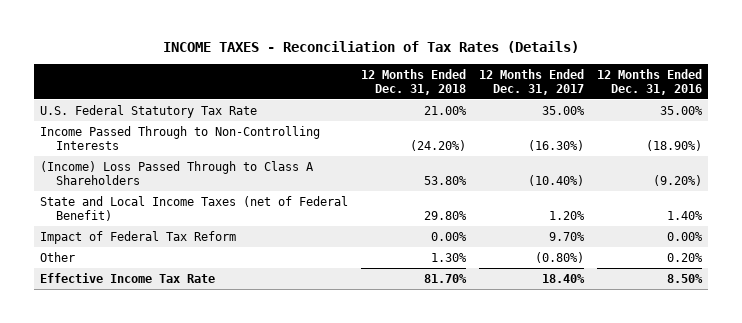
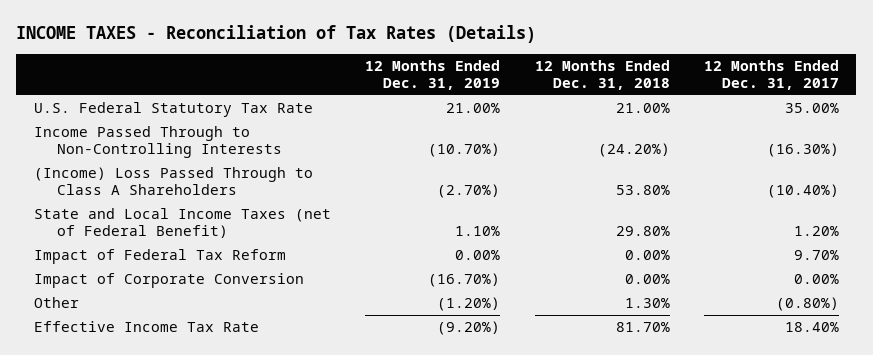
- | 12 Months Ended Dec. 31, 2018 | 12 Months Ended Dec. 31, 2017 | 12 Months Ended Dec. 31, 2016
+ | 12 Months Ended Dec. 31, 2019 | 12 Months Ended Dec. 31, 2018 | 12 Months Ended Dec. 31, 2017
+ Impact of Corporate Conversion | (16.70%) | 0.00% | 0.00%

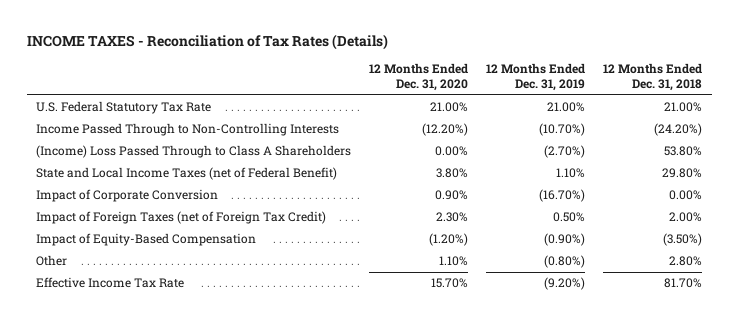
- | 12 Months Ended Dec. 31, 2019 | 12 Months Ended Dec. 31, 2018 | 12 Months Ended Dec. 31, 2017
+ | 12 Months Ended Dec. 31, 2020 | 12 Months Ended Dec. 31, 2019 | 12 Months Ended Dec. 31, 2018
- Impact of Federal Tax Reform | 0.00% | 0.00% | 9.70%
- Other | (1.20%) | 1.30% | (0.80%)
+ Impact of Foreign Taxes (net of Foreign Tax Credit) | 2.30% | 0.50% | 2.00%
+ Impact of Equity-Based Compensation | (1.20%) | (0.90%) | (3.50%)
+ Other | 1.10% | (0.80%) | 2.80%

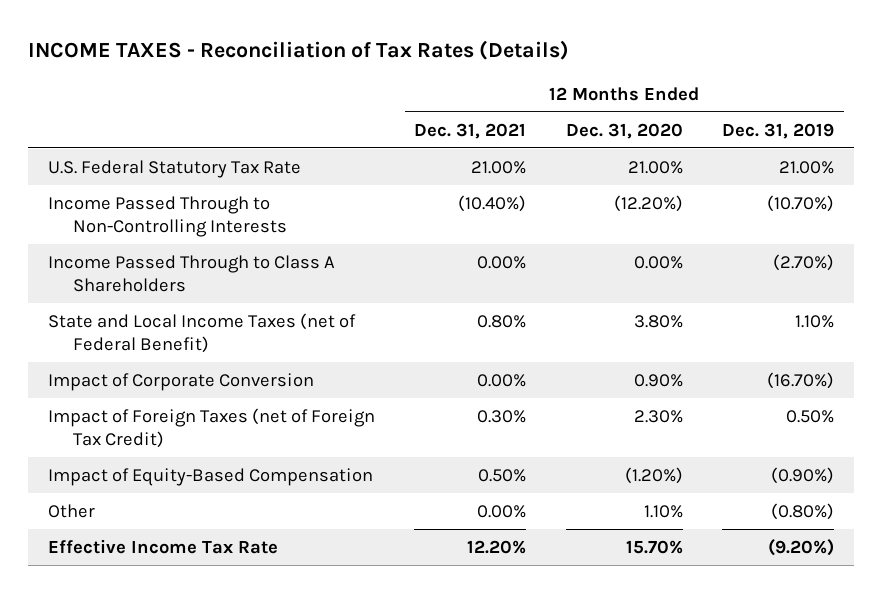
- | 12 Months Ended Dec. 31, 2020 | 12 Months Ended Dec. 31, 2019 | 12 Months Ended Dec. 31, 2018
+ | 12 Months Ended Dec. 31, 2021 | 12 Months Ended Dec. 31, 2020 | 12 Months Ended Dec. 31, 2019
- (Income) Loss Passed Through to Class A Shareholders | 0.00% | (2.70%) | 53.80%
+ Income Passed Through to Class A Shareholders | 0.00% | 0.00% | (2.70%)

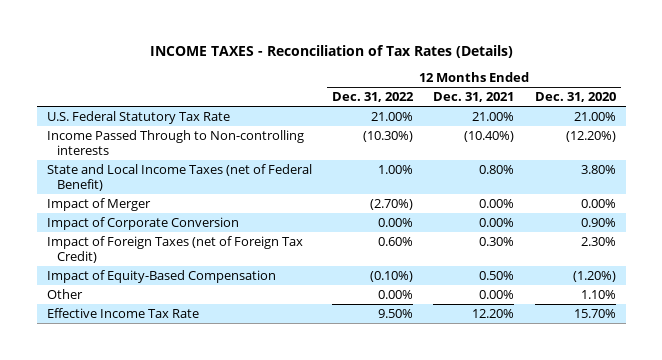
- | 12 Months Ended Dec. 31, 2021 | 12 Months Ended Dec. 31, 2020 | 12 Months Ended Dec. 31, 2019
+ | 12 Months Ended Dec. 31, 2022 | 12 Months Ended Dec. 31, 2021 | 12 Months Ended Dec. 31, 2020
- Income Passed Through to Non-Controlling Interests | (10.40%) | (12.20%) | (10.70%)
- Income Passed Through to Class A Shareholders | 0.00% | 0.00% | (2.70%)
+ Income Passed Through to Non-controlling interests | (10.30%) | (10.40%) | (12.20%)
+ Impact of Merger | (2.70%) | 0.00% | 0.00%

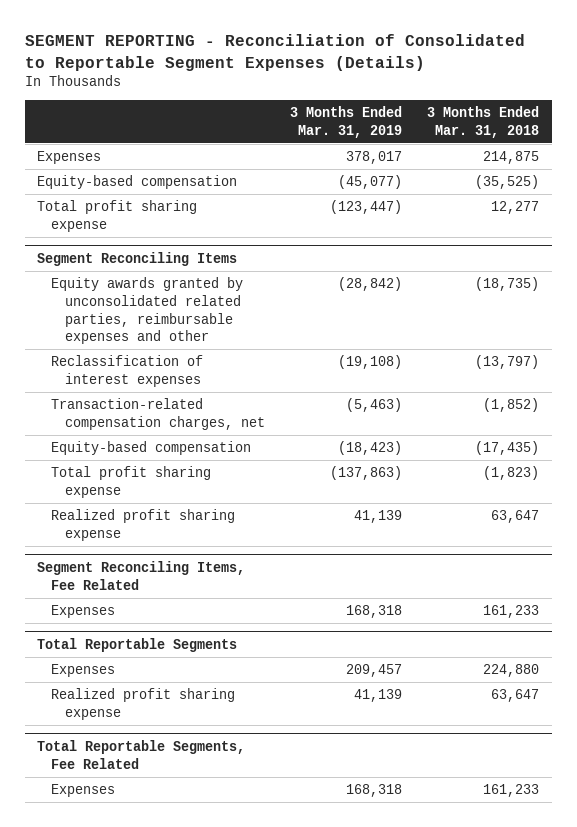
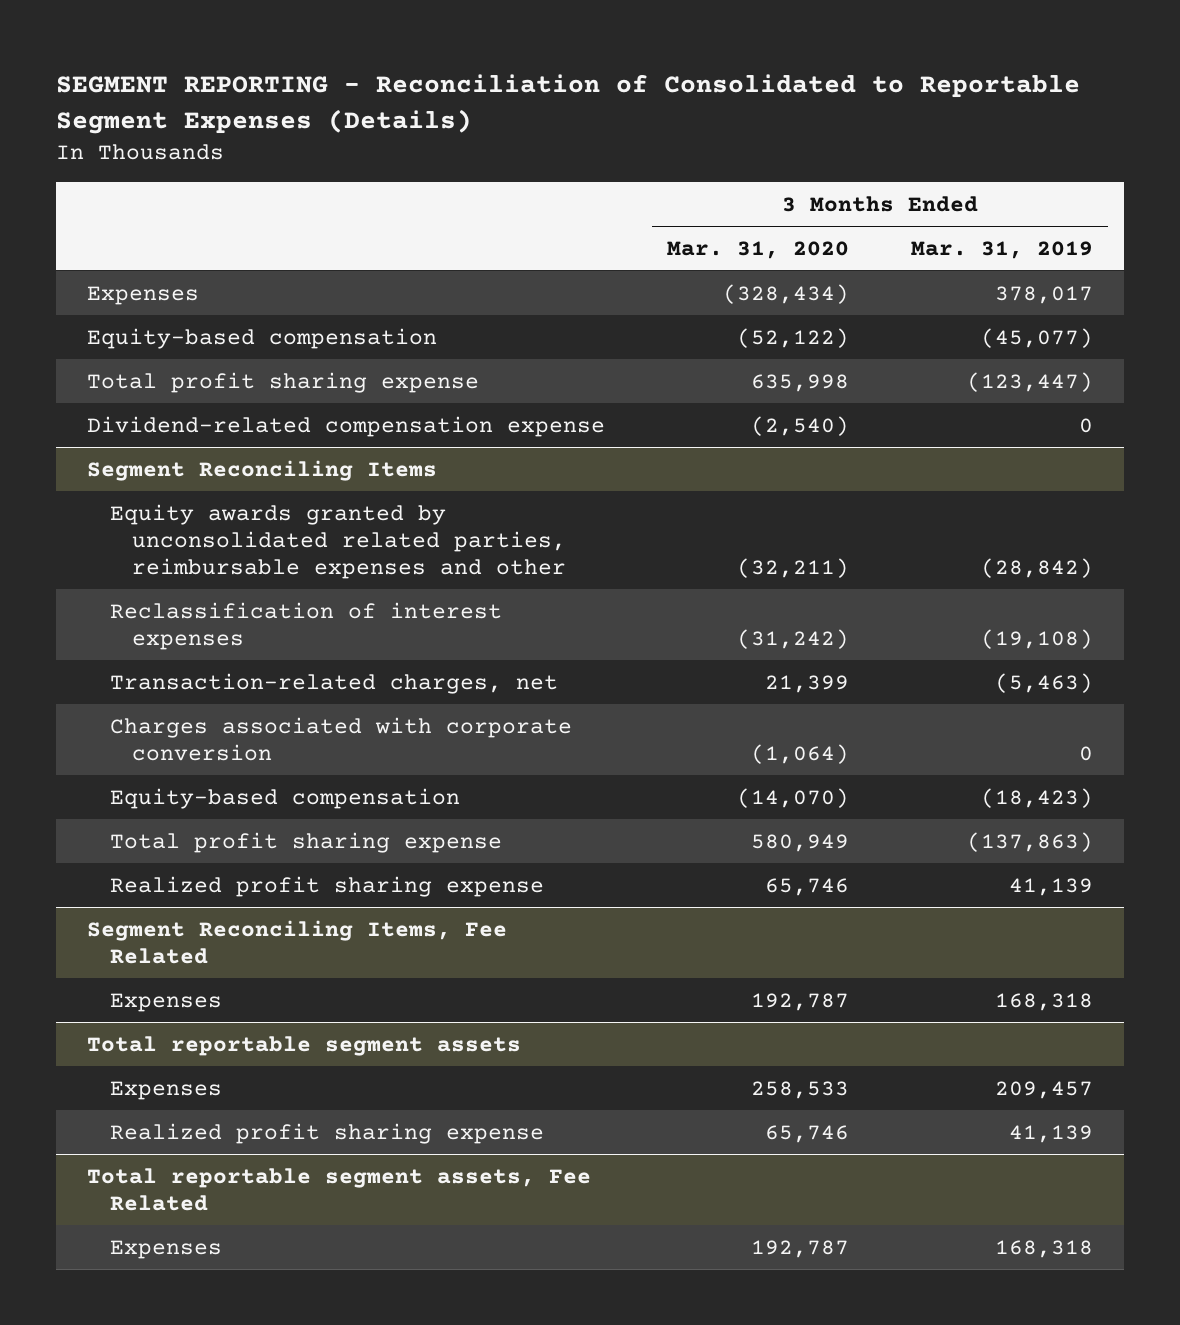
- | 3 Months Ended Mar. 31, 2019 | 3 Months Ended Mar. 31, 2018
+ | 3 Months Ended Mar. 31, 2020 | 3 Months Ended Mar. 31, 2019
+ Dividend-related compensation expense | (2,540) | 0
@ Segment Reconciling Items
- Transaction-related compensation charges, net | (5,463) | (1,852)
+ Transaction-related charges, net | 21,399 | (5,463)
+ Charges associated with corporate conversion | (1,064) | 0
- Total Reportable Segments
+ Total reportable segment assets
- Total Reportable Segments, Fee Related
+ Total reportable segment assets, Fee Related

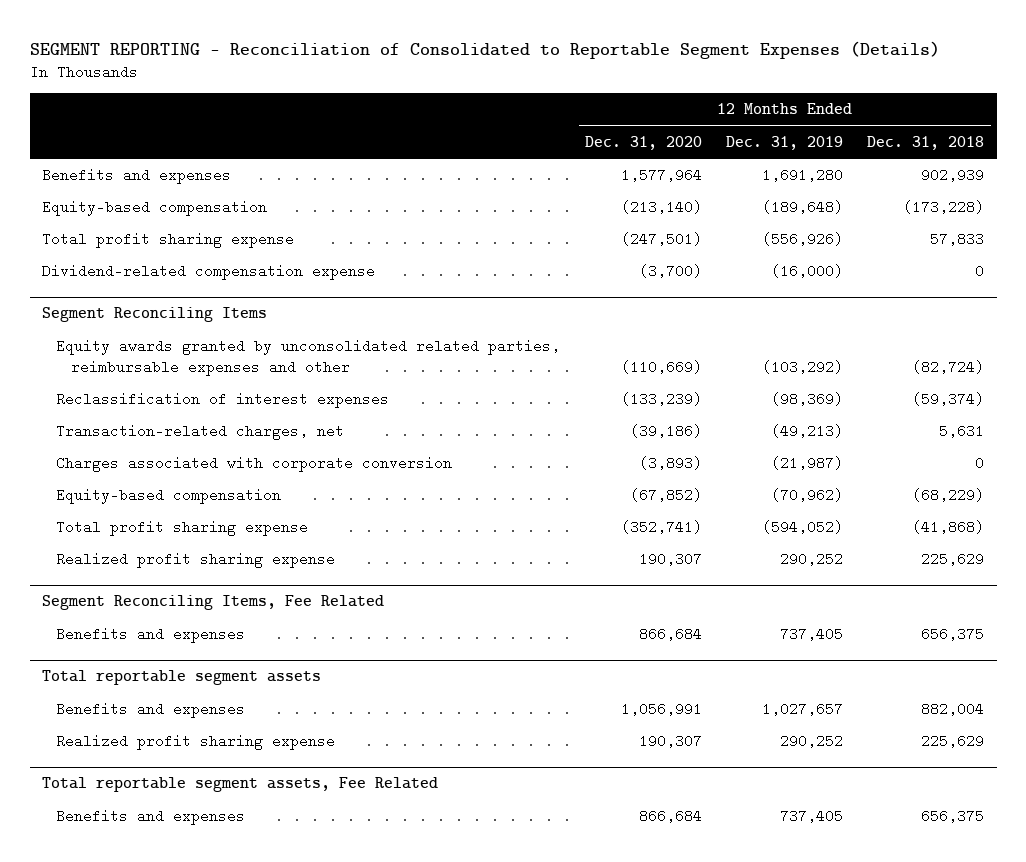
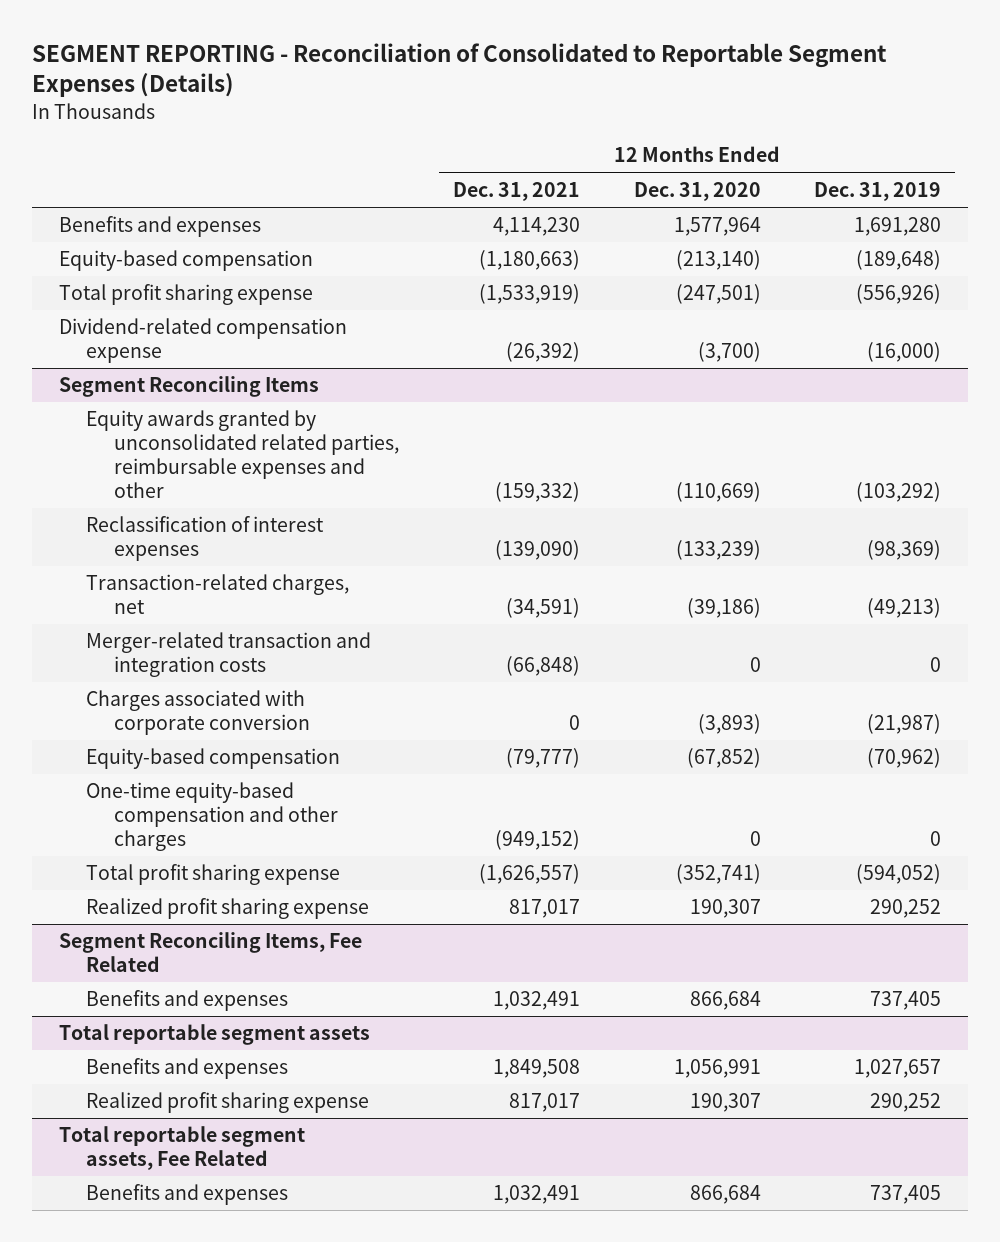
- | 12 Months Ended Dec. 31, 2020 | 12 Months Ended Dec. 31, 2019 | 12 Months Ended Dec. 31, 2018
+ | 12 Months Ended Dec. 31, 2021 | 12 Months Ended Dec. 31, 2020 | 12 Months Ended Dec. 31, 2019
@ Segment Reconciling Items
+ Merger-related transaction and integration costs | (66,848) | 0 | 0
+ One-time equity-based compensation and other charges | (949,152) | 0 | 0

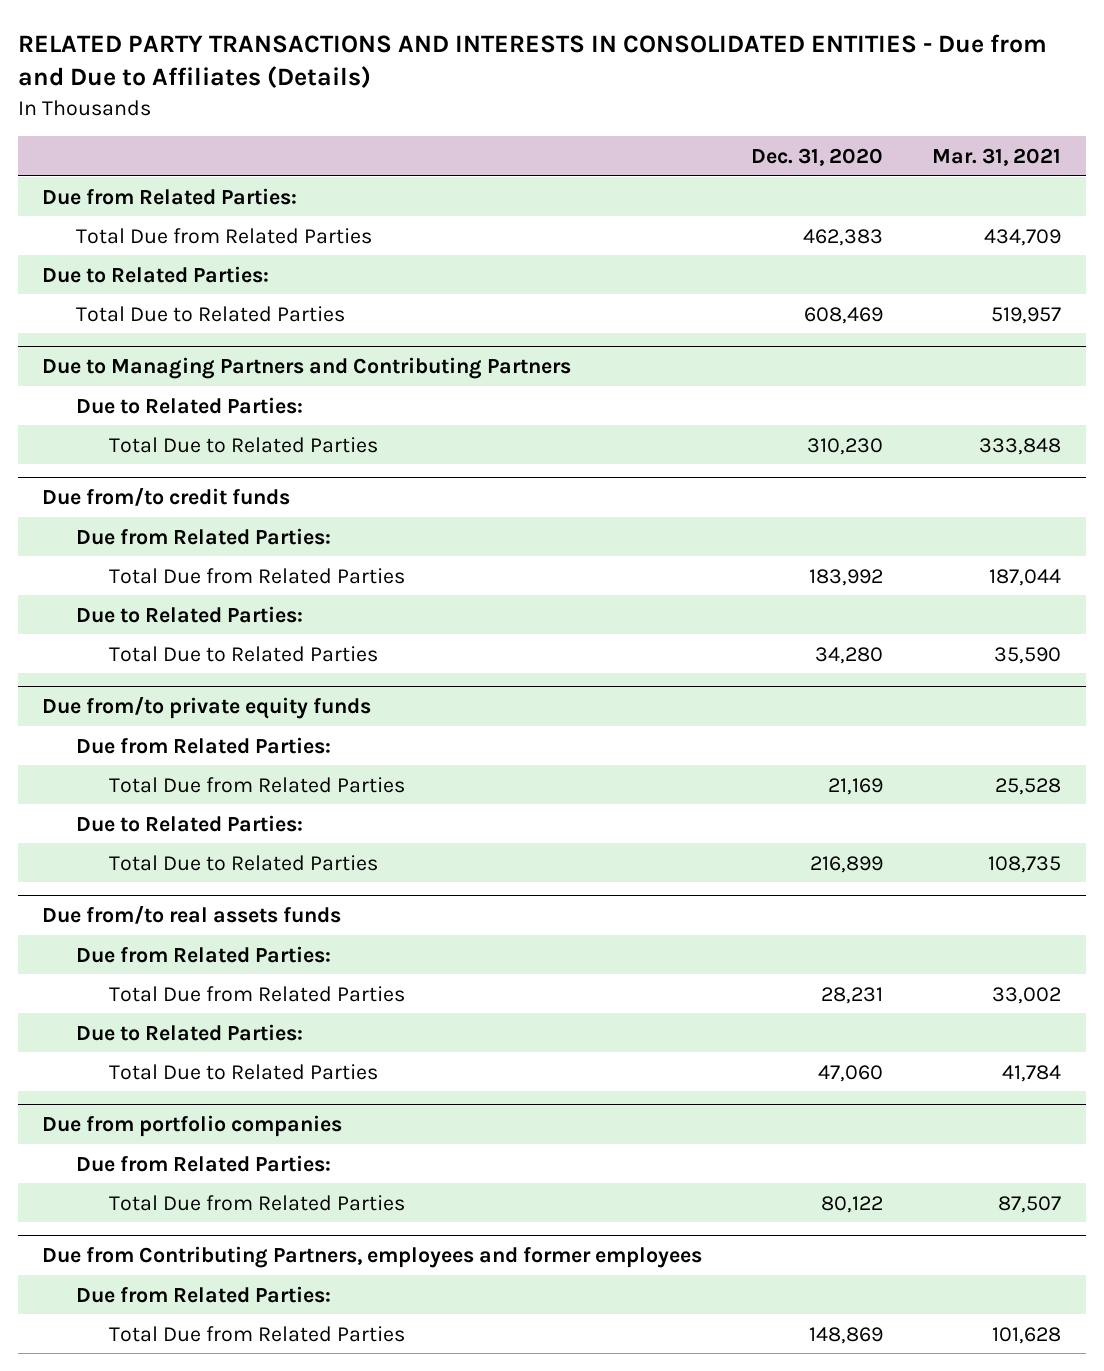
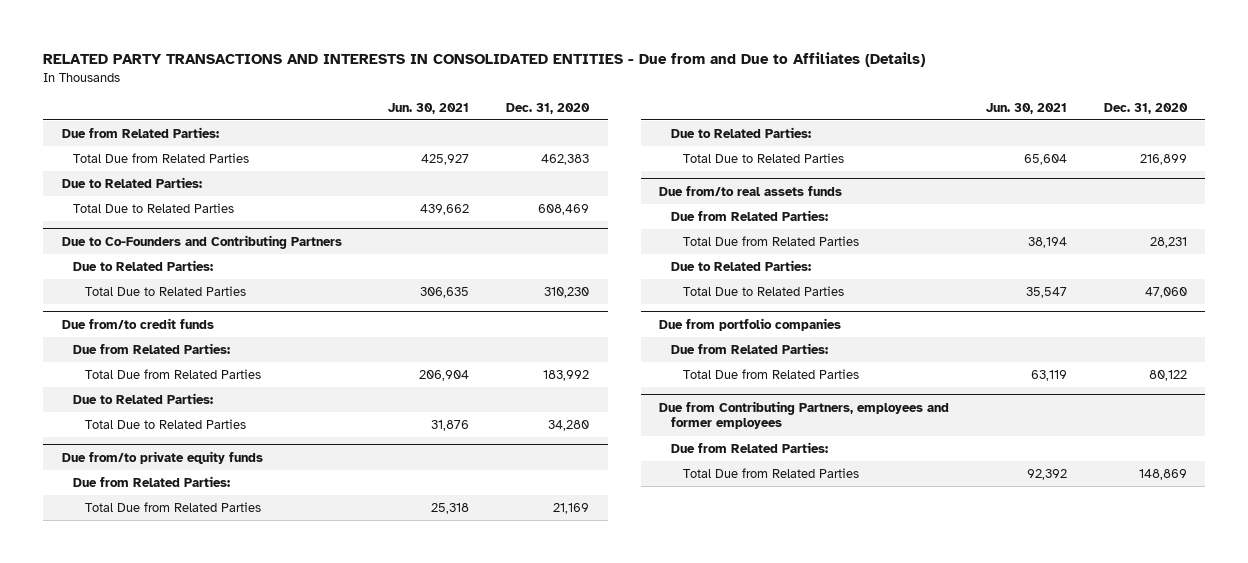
- | Dec. 31, 2020 | Mar. 31, 2021
+ | Jun. 30, 2021 | Dec. 31, 2020
- Due to Managing Partners and Contributing Partners
+ Due to Co-Founders and Contributing Partners

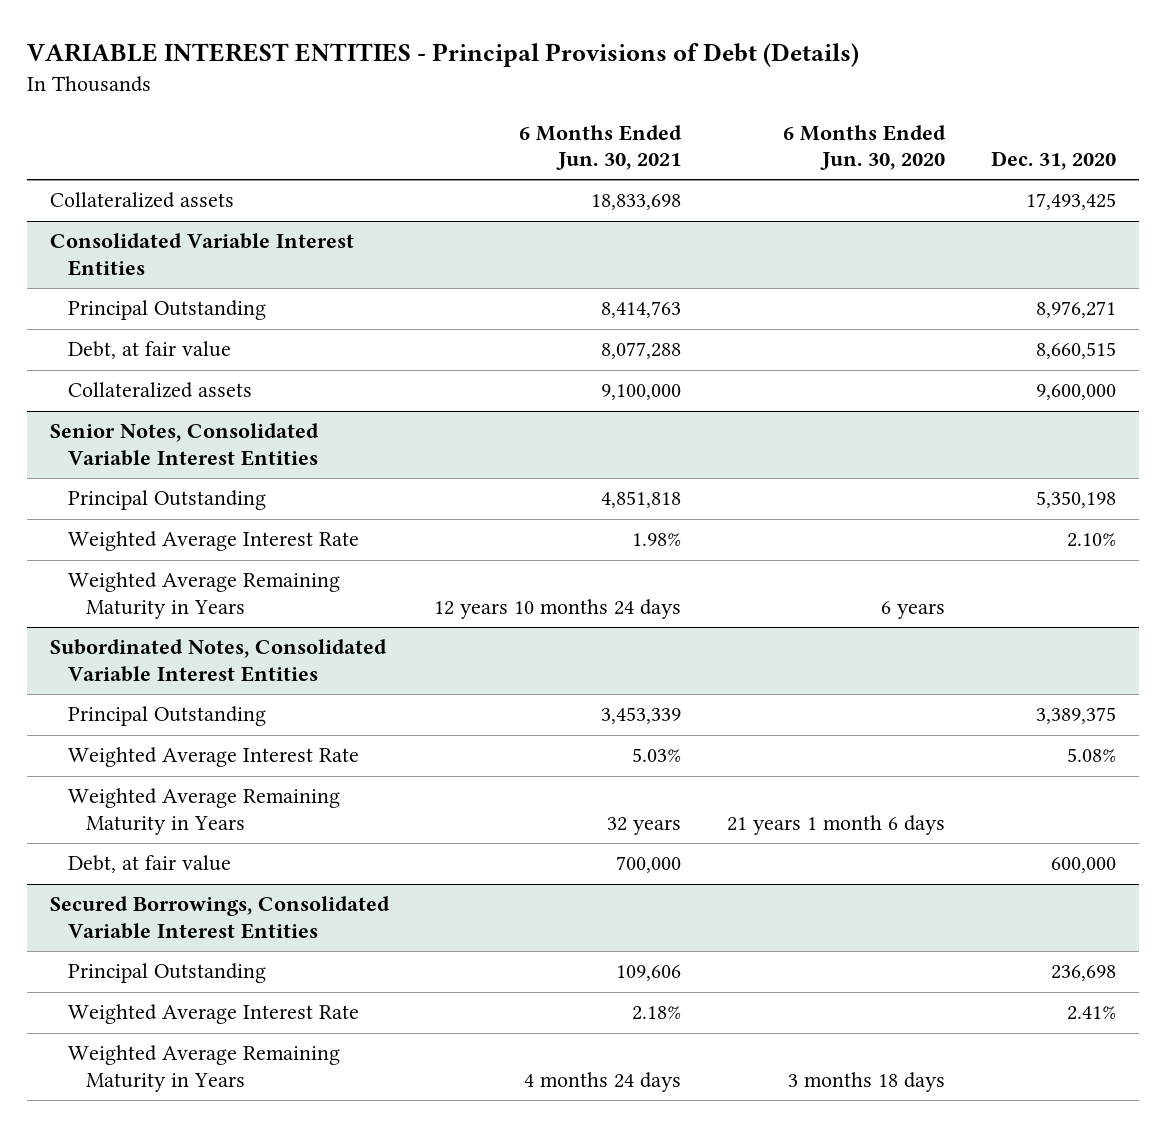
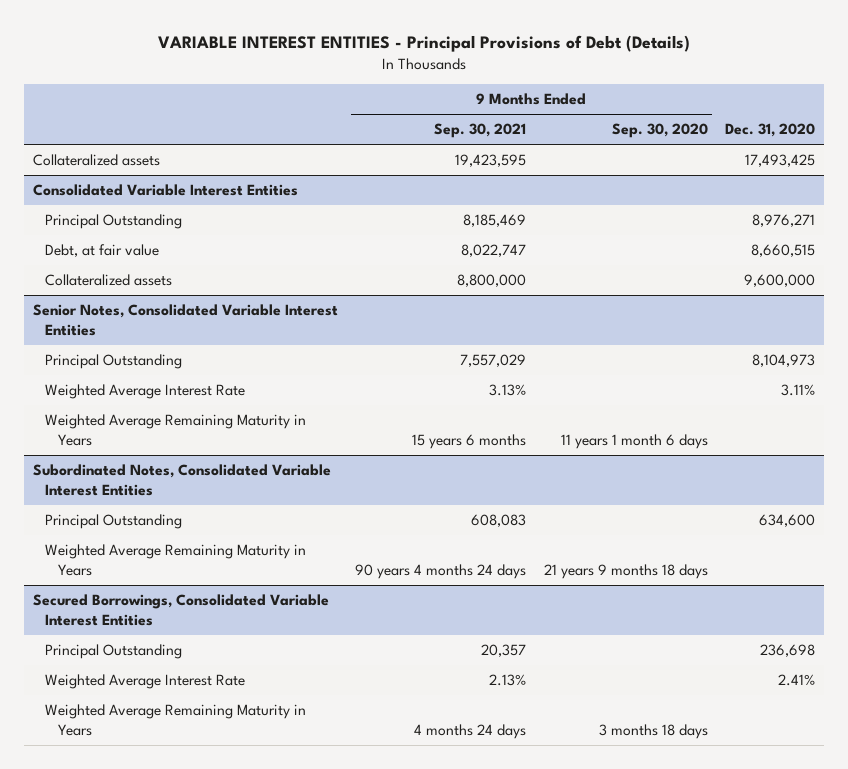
- | 6 Months Ended Jun. 30, 2021 | 6 Months Ended Jun. 30, 2020 | Dec. 31, 2020
+ | 9 Months Ended Sep. 30, 2021 | 9 Months Ended Sep. 30, 2020 | Dec. 31, 2020
@ Senior Notes, Consolidated Variable Interest Entities
- Principal Outstanding | 4,851,818 | | 5,350,198
- Weighted Average Interest Rate | 1.98% | | 2.10%
+ Principal Outstanding | 7,557,029 | | 8,104,973
+ Weighted Average Interest Rate | 3.13% | | 3.11%
@ Subordinated Notes, Consolidated Variable Interest Entities
- Principal Outstanding | 3,453,339 | | 3,389,375
- Weighted Average Interest Rate | 5.03% | | 5.08%
+ Principal Outstanding | 608,083 | | 634,600
- Debt, at fair value | 700,000 | | 600,000

